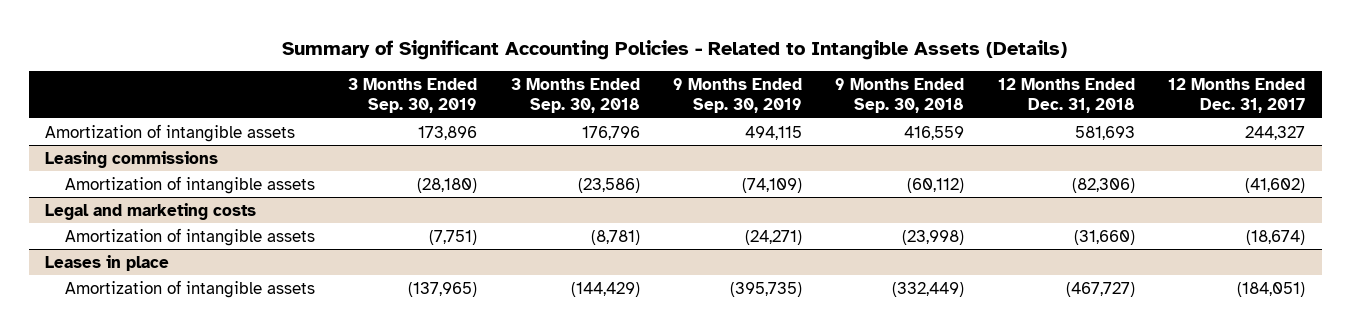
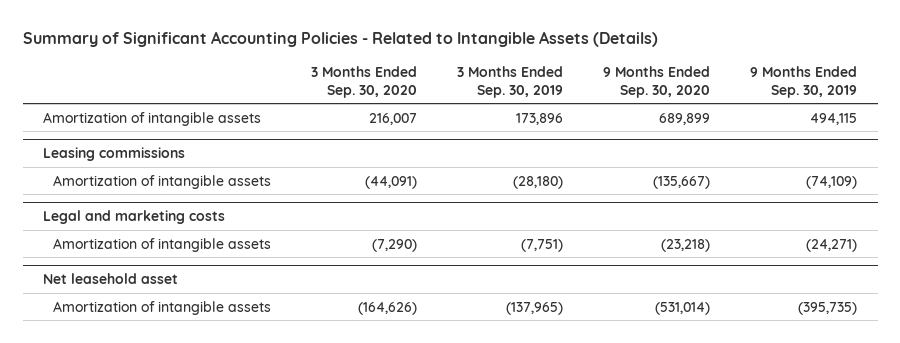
- | 3 Months Ended Sep. 30, 2019 | 3 Months Ended Sep. 30, 2018 | 9 Months Ended Sep. 30, 2019 | 9 Months Ended Sep. 30, 2018 | 12 Months Ended Dec. 31, 2018 | 12 Months Ended Dec. 31, 2017
+ | 3 Months Ended Sep. 30, 2020 | 3 Months Ended Sep. 30, 2019 | 9 Months Ended Sep. 30, 2020 | 9 Months Ended Sep. 30, 2019
- Leases in place
+ Net leasehold asset

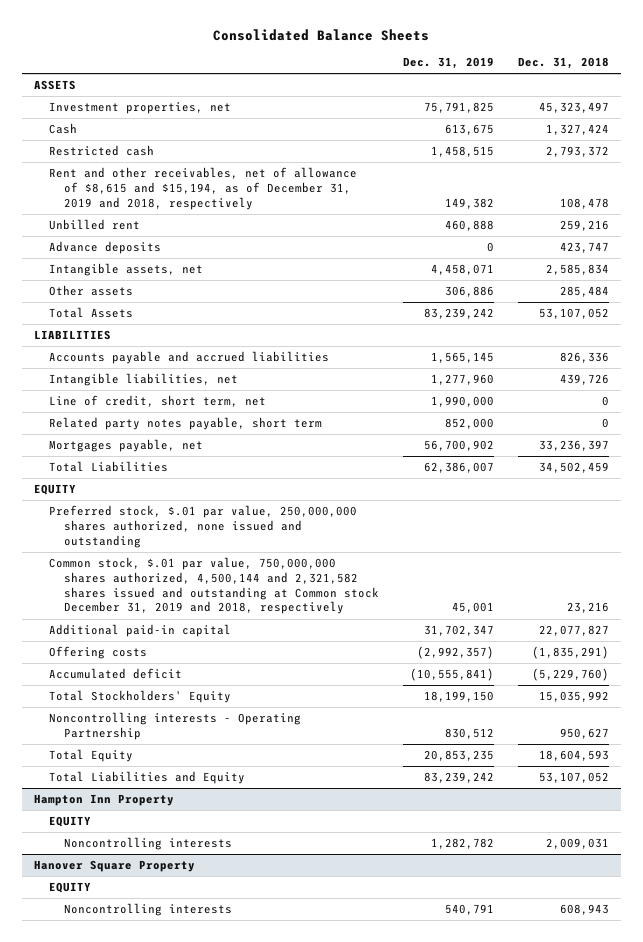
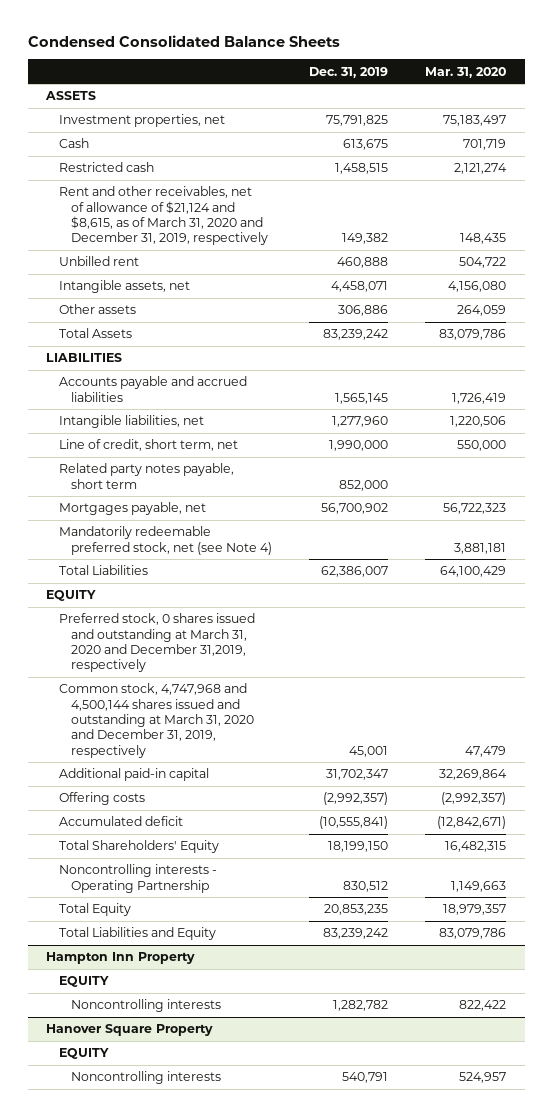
- Consolidated Balance Sheets
+ Condensed Consolidated Balance Sheets
- | Dec. 31, 2019 | Dec. 31, 2018
+ | Dec. 31, 2019 | Mar. 31, 2020
- Rent and other receivables, net of allowance of $8,615 and $15,194, as of December 31, 2019 and 2018, respectively | 149,382 | 108,478
+ Rent and other receivables, net of allowance of $21,124 and $8,615, as of March 31, 2020 and December 31, 2019, respectively | 149,382 | 148,435
- Advance deposits | 0 | 423,747
+ Mandatorily redeemable preferred stock, net (see Note 4) | | 3,881,181
- Preferred stock, $.01 par value, 250,000,000 shares authorized, none issued and outstanding
- Common stock, $.01 par value, 750,000,000 shares authorized, 4,500,144 and 2,321,582 shares issued and outstanding at Common stock December 31, 2019 and 2018, respectively | 45,001 | 23,216
+ Preferred stock, 0 shares issued and outstanding at March 31, 2020 and December 31,2019, respectively
+ Common stock, 4,747,968 and 4,500,144 shares issued and outstanding at March 31, 2020 and December 31, 2019, respectively | 45,001 | 47,479
- Total Stockholders' Equity | 18,199,150 | 15,035,992
+ Total Shareholders' Equity | 18,199,150 | 16,482,315

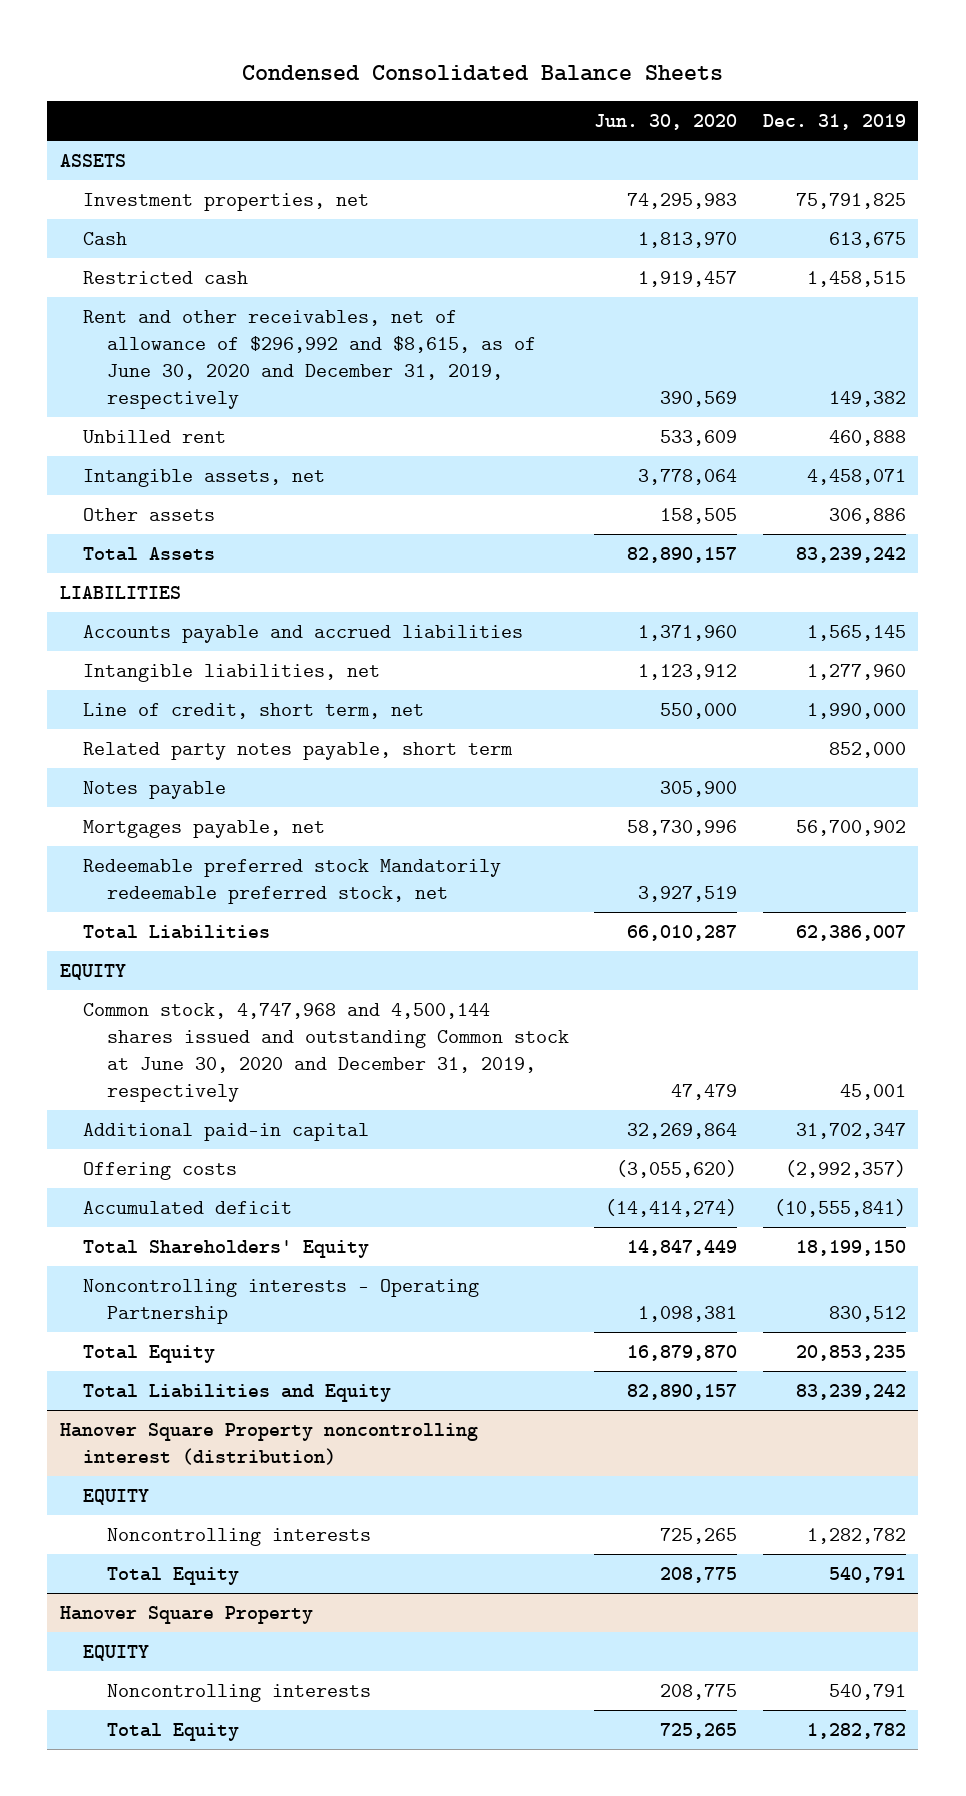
- | Dec. 31, 2019 | Mar. 31, 2020
+ | Jun. 30, 2020 | Dec. 31, 2019
- Rent and other receivables, net of allowance of $21,124 and $8,615, as of March 31, 2020 and December 31, 2019, respectively | 149,382 | 148,435
+ Rent and other receivables, net of allowance of $296,992 and $8,615, as of June 30, 2020 and December 31, 2019, respectively | 390,569 | 149,382
+ Notes payable | 305,900 |
- Mandatorily redeemable preferred stock, net (see Note 4) | | 3,881,181
+ Redeemable preferred stock Mandatorily redeemable preferred stock, net | 3,927,519 |
- Preferred stock, 0 shares issued and outstanding at March 31, 2020 and December 31,2019, respectively
- Common stock, 4,747,968 and 4,500,144 shares issued and outstanding at March 31, 2020 and December 31, 2019, respectively | 45,001 | 47,479
+ Common stock, 4,747,968 and 4,500,144 shares issued and outstanding Common stock at June 30, 2020 and December 31, 2019, respectively | 47,479 | 45,001
- Hampton Inn Property
+ Hanover Square Property noncontrolling interest (distribution)
+ Total Equity | 208,775 | 540,791
@ Hanover Square Property
+ Total Equity | 725,265 | 1,282,782

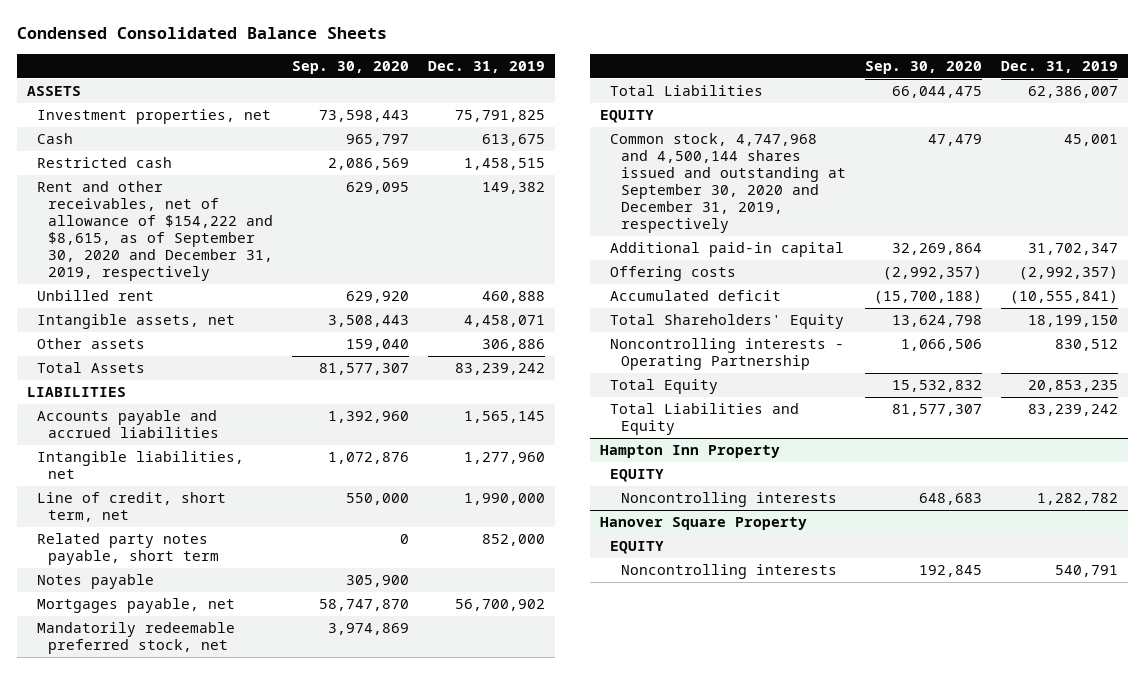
- | Jun. 30, 2020 | Dec. 31, 2019
+ | Sep. 30, 2020 | Dec. 31, 2019
- Rent and other receivables, net of allowance of $296,992 and $8,615, as of June 30, 2020 and December 31, 2019, respectively | 390,569 | 149,382
+ Rent and other receivables, net of allowance of $154,222 and $8,615, as of September 30, 2020 and December 31, 2019, respectively | 629,095 | 149,382
- Redeemable preferred stock Mandatorily redeemable preferred stock, net | 3,927,519 |
+ Mandatorily redeemable preferred stock, net | 3,974,869 |
- Common stock, 4,747,968 and 4,500,144 shares issued and outstanding Common stock at June 30, 2020 and December 31, 2019, respectively | 47,479 | 45,001
+ Common stock, 4,747,968 and 4,500,144 shares issued and outstanding at September 30, 2020 and December 31, 2019, respectively | 47,479 | 45,001
- Hanover Square Property noncontrolling interest (distribution)
+ Hampton Inn Property
- Total Equity | 208,775 | 540,791
@ Hanover Square Property
- Total Equity | 725,265 | 1,282,782

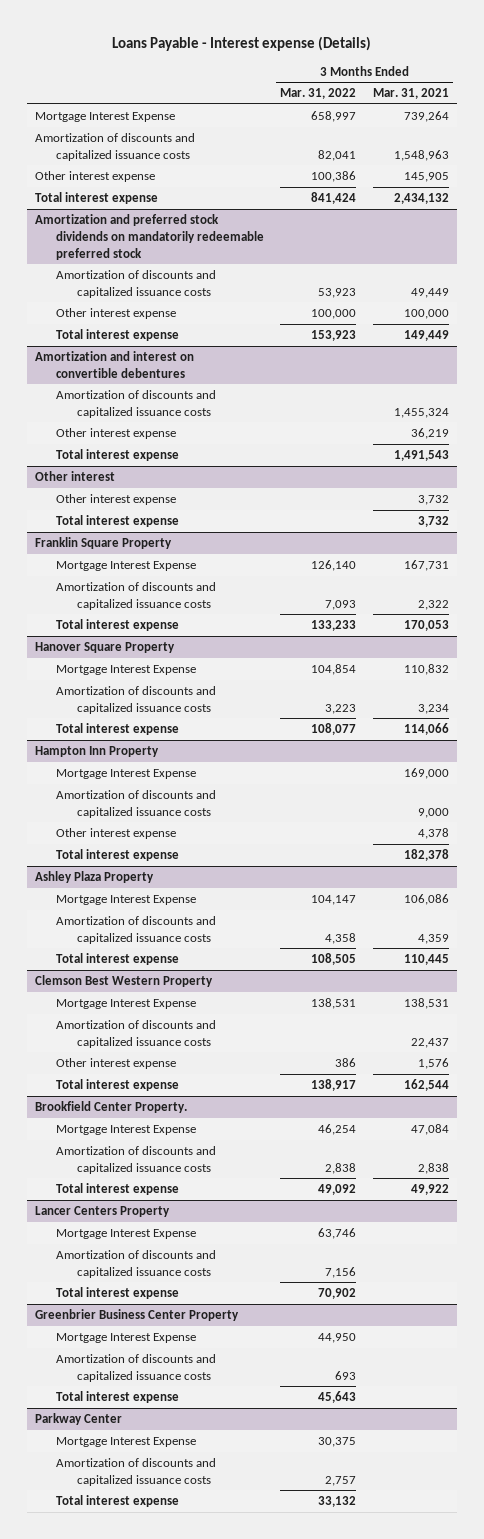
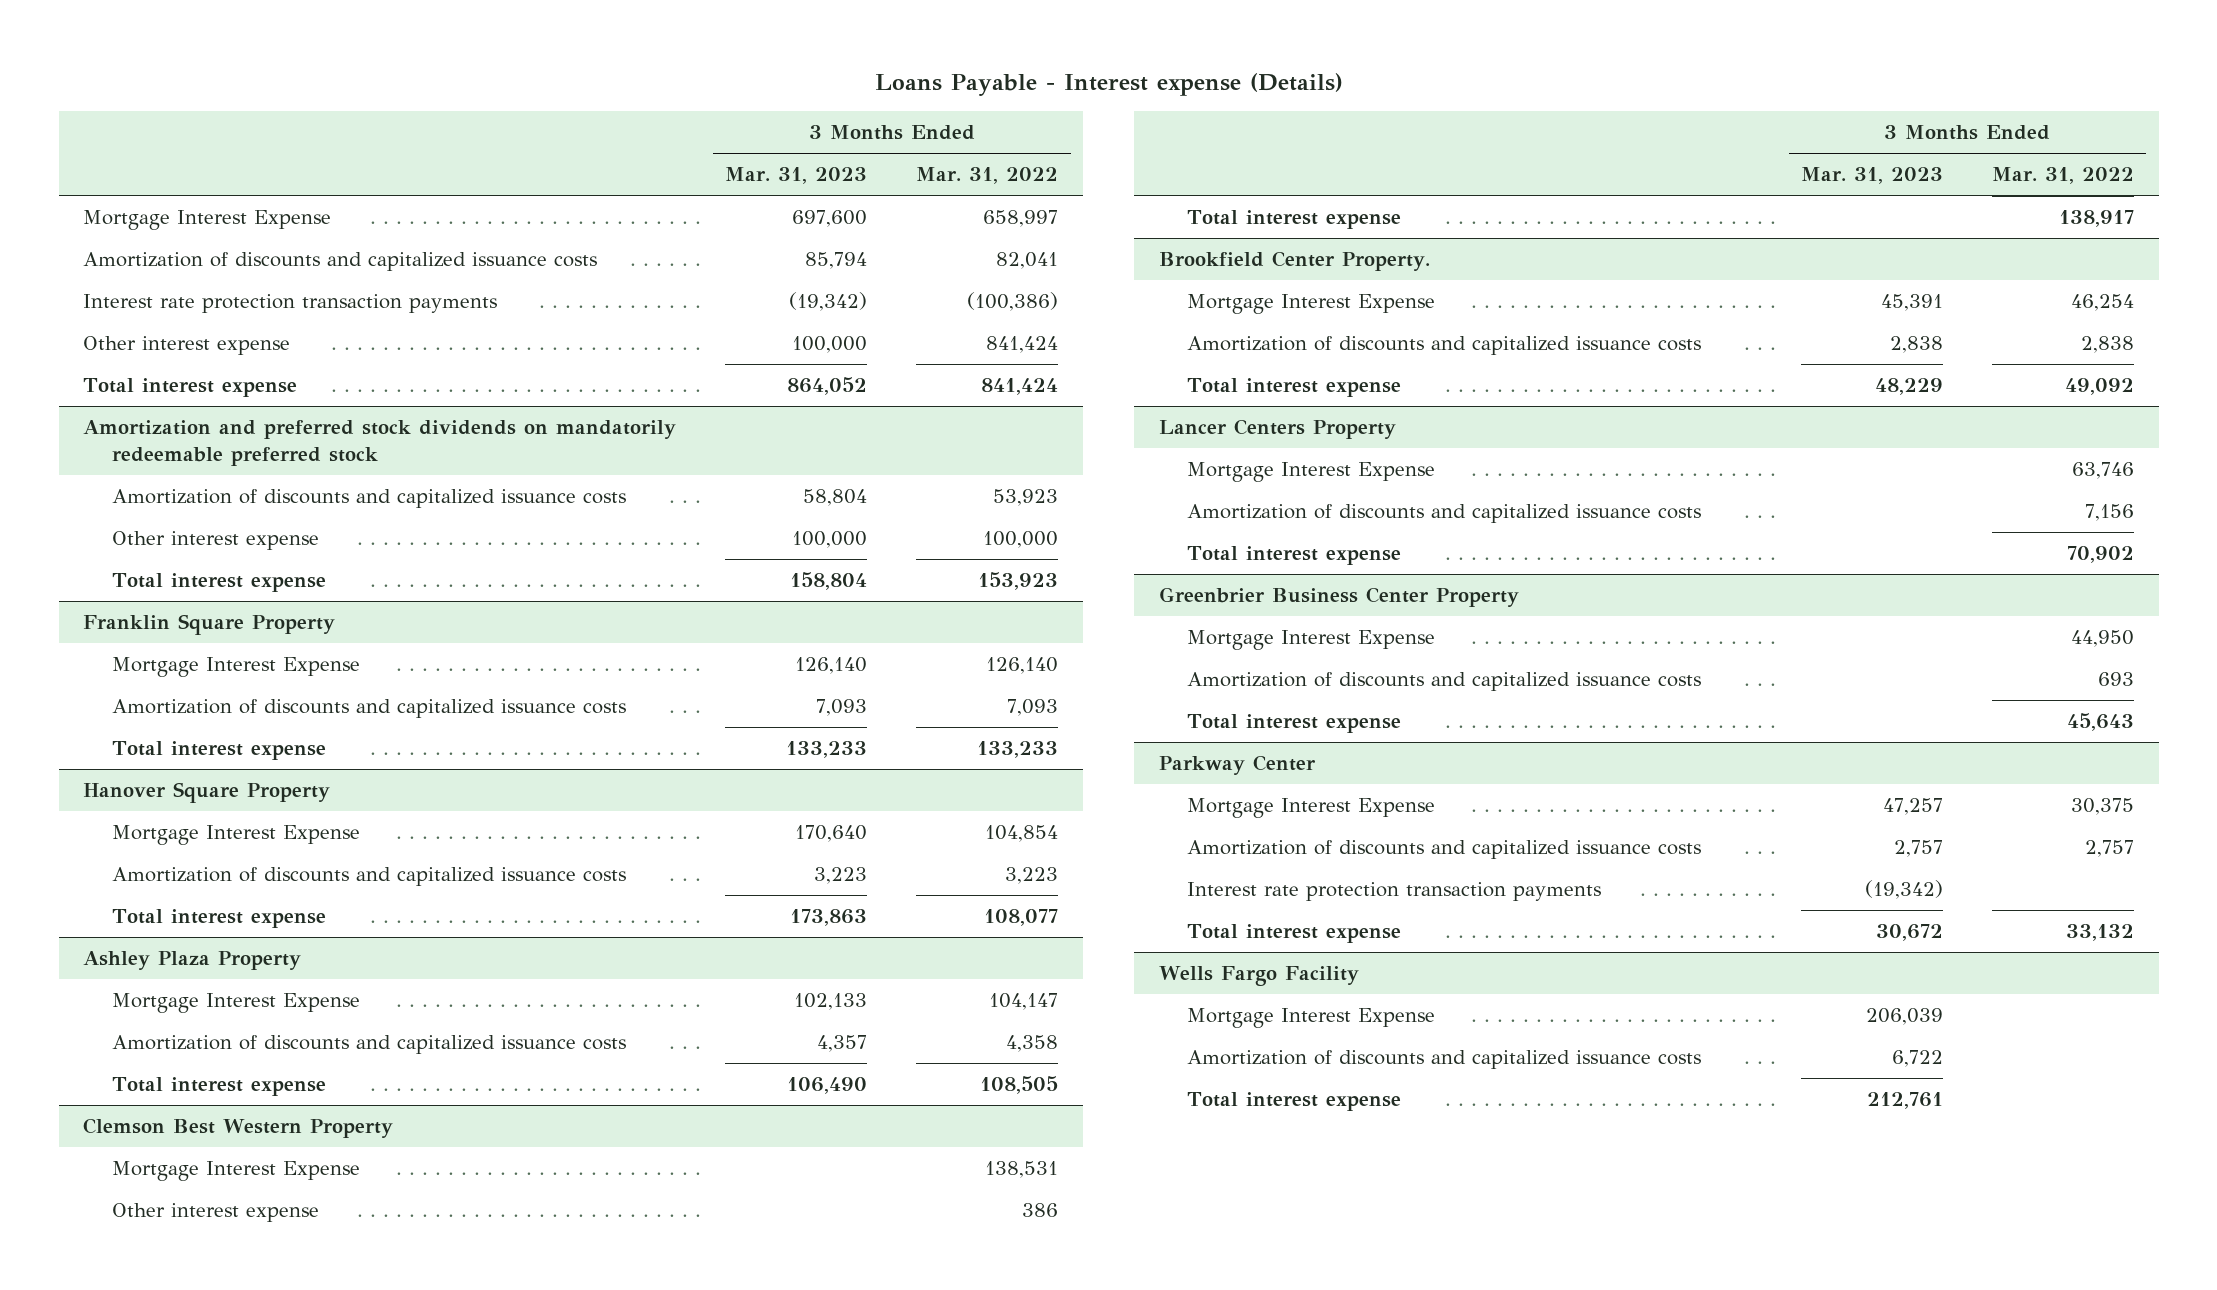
- | 3 Months Ended Mar. 31, 2022 | 3 Months Ended Mar. 31, 2021
+ | 3 Months Ended Mar. 31, 2023 | 3 Months Ended Mar. 31, 2022
- Other interest expense | 100,386 | 145,905
+ Interest rate protection transaction payments | (19,342) | (100,386)
+ Other interest expense | 100,000 | 841,424
- Amortization and interest on convertible debentures
- Amortization of discounts and capitalized issuance costs | | 1,455,324
- Other interest expense | | 36,219
- Total interest expense | | 1,491,543
- Other interest
- Other interest expense | | 3,732
- Total interest expense | | 3,732
- Hampton Inn Property
- Mortgage Interest Expense | | 169,000
- Amortization of discounts and capitalized issuance costs | | 9,000
- Other interest expense | | 4,378
- Total interest expense | | 182,378
@ Clemson Best Western Property
- Amortization of discounts and capitalized issuance costs | | 22,437
@ Parkway Center
+ Interest rate protection transaction payments | (19,342) |
+ Wells Fargo Facility
+ Mortgage Interest Expense | 206,039 |
+ Amortization of discounts and capitalized issuance costs | 6,722 |
+ Total interest expense | 212,761 |

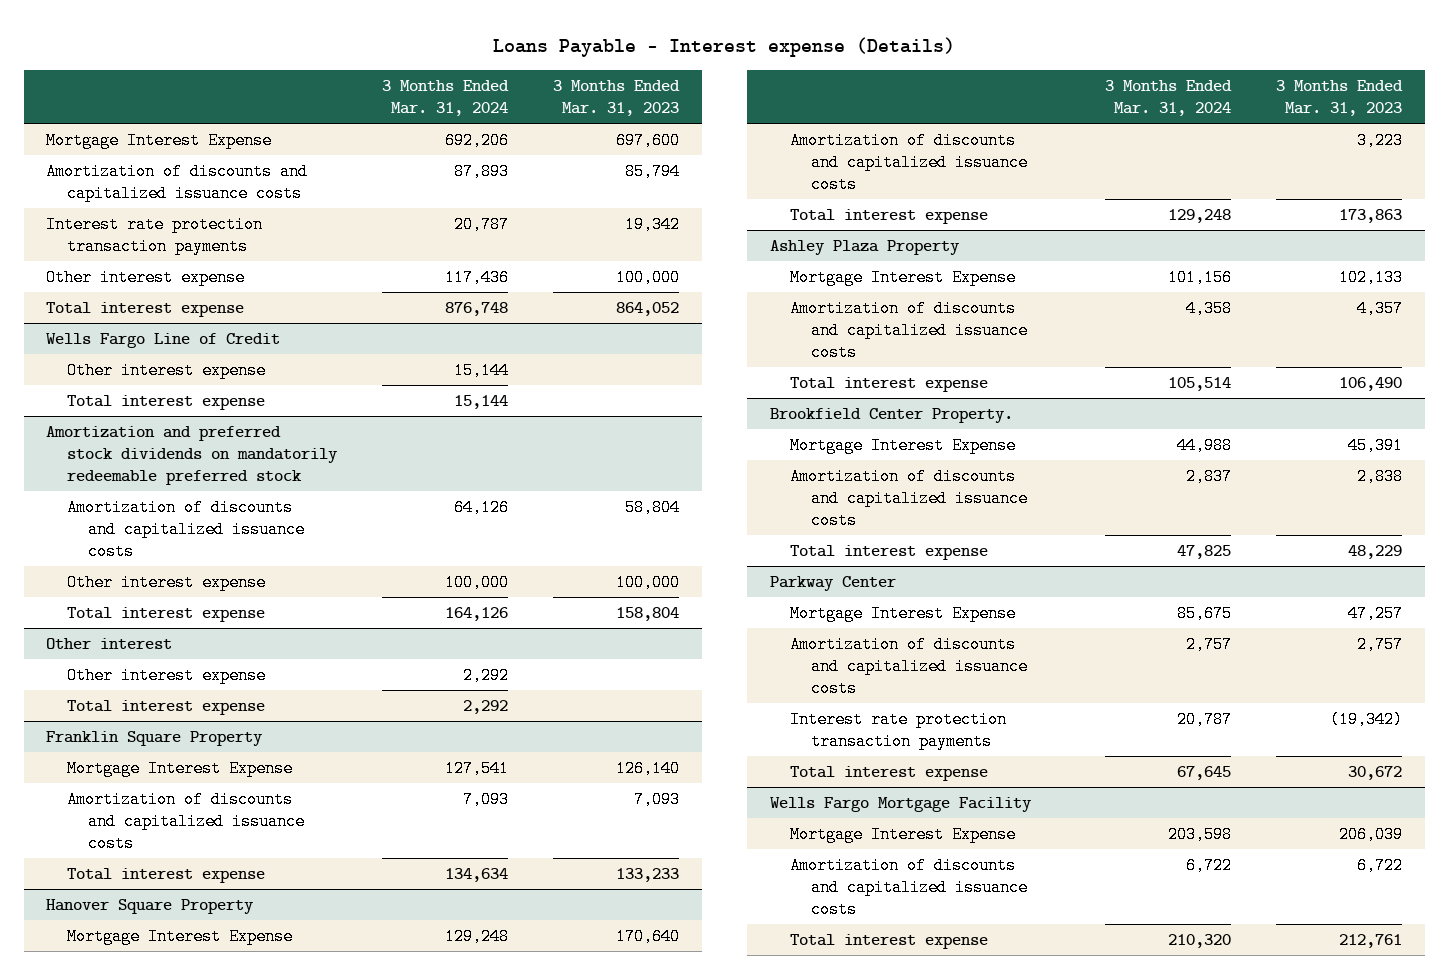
- | 3 Months Ended Mar. 31, 2023 | 3 Months Ended Mar. 31, 2022
+ | 3 Months Ended Mar. 31, 2024 | 3 Months Ended Mar. 31, 2023
- Interest rate protection transaction payments | (19,342) | (100,386)
+ Interest rate protection transaction payments | 20,787 | 19,342
+ Wells Fargo Line of Credit
+ Other interest expense | 15,144 |
+ Total interest expense | 15,144 |
+ Other interest
+ Other interest expense | 2,292 |
+ Total interest expense | 2,292 |
- Clemson Best Western Property
- Mortgage Interest Expense | | 138,531
- Other interest expense | | 386
- Total interest expense | | 138,917
- Lancer Centers Property
- Mortgage Interest Expense | | 63,746
- Amortization of discounts and capitalized issuance costs | | 7,156
- Total interest expense | | 70,902
- Greenbrier Business Center Property
- Mortgage Interest Expense | | 44,950
- Amortization of discounts and capitalized issuance costs | | 693
- Total interest expense | | 45,643
- Wells Fargo Facility
+ Wells Fargo Mortgage Facility

